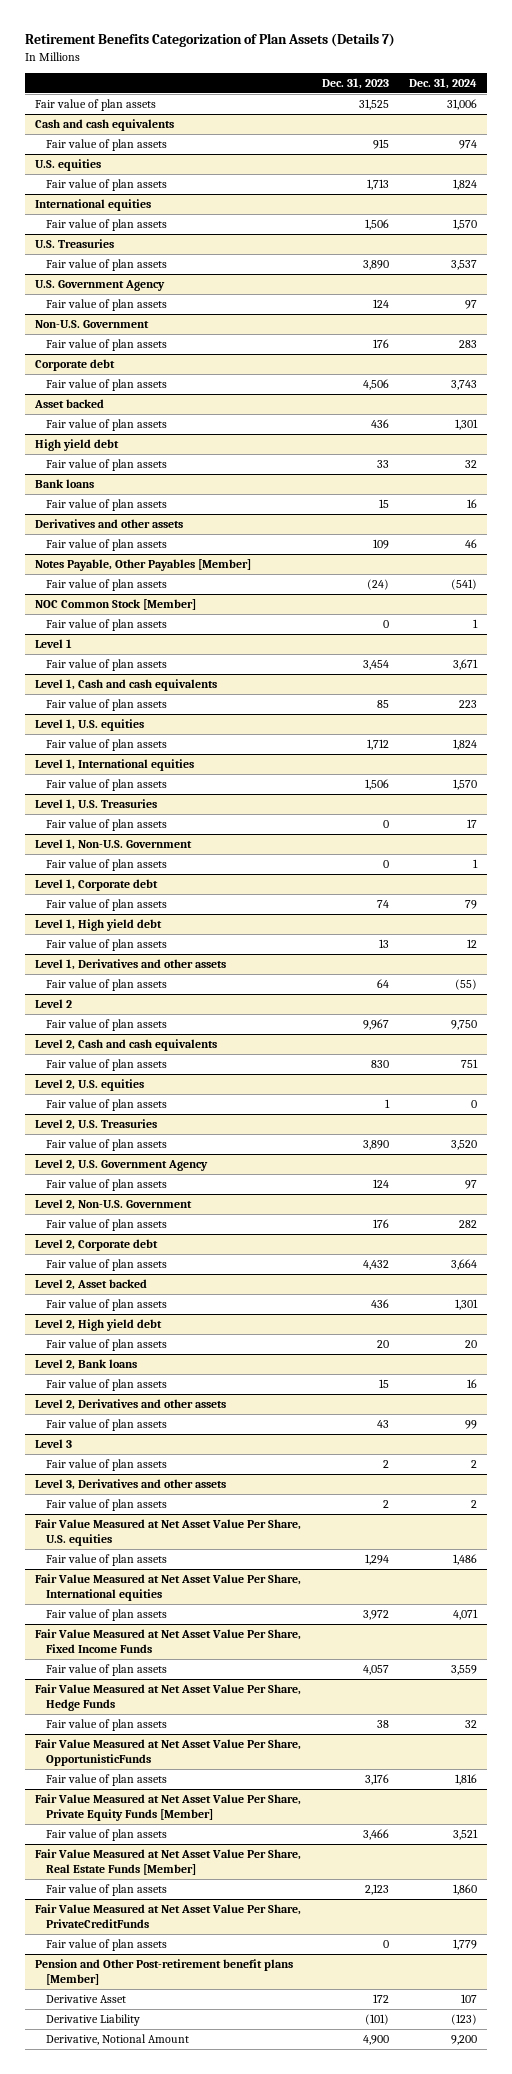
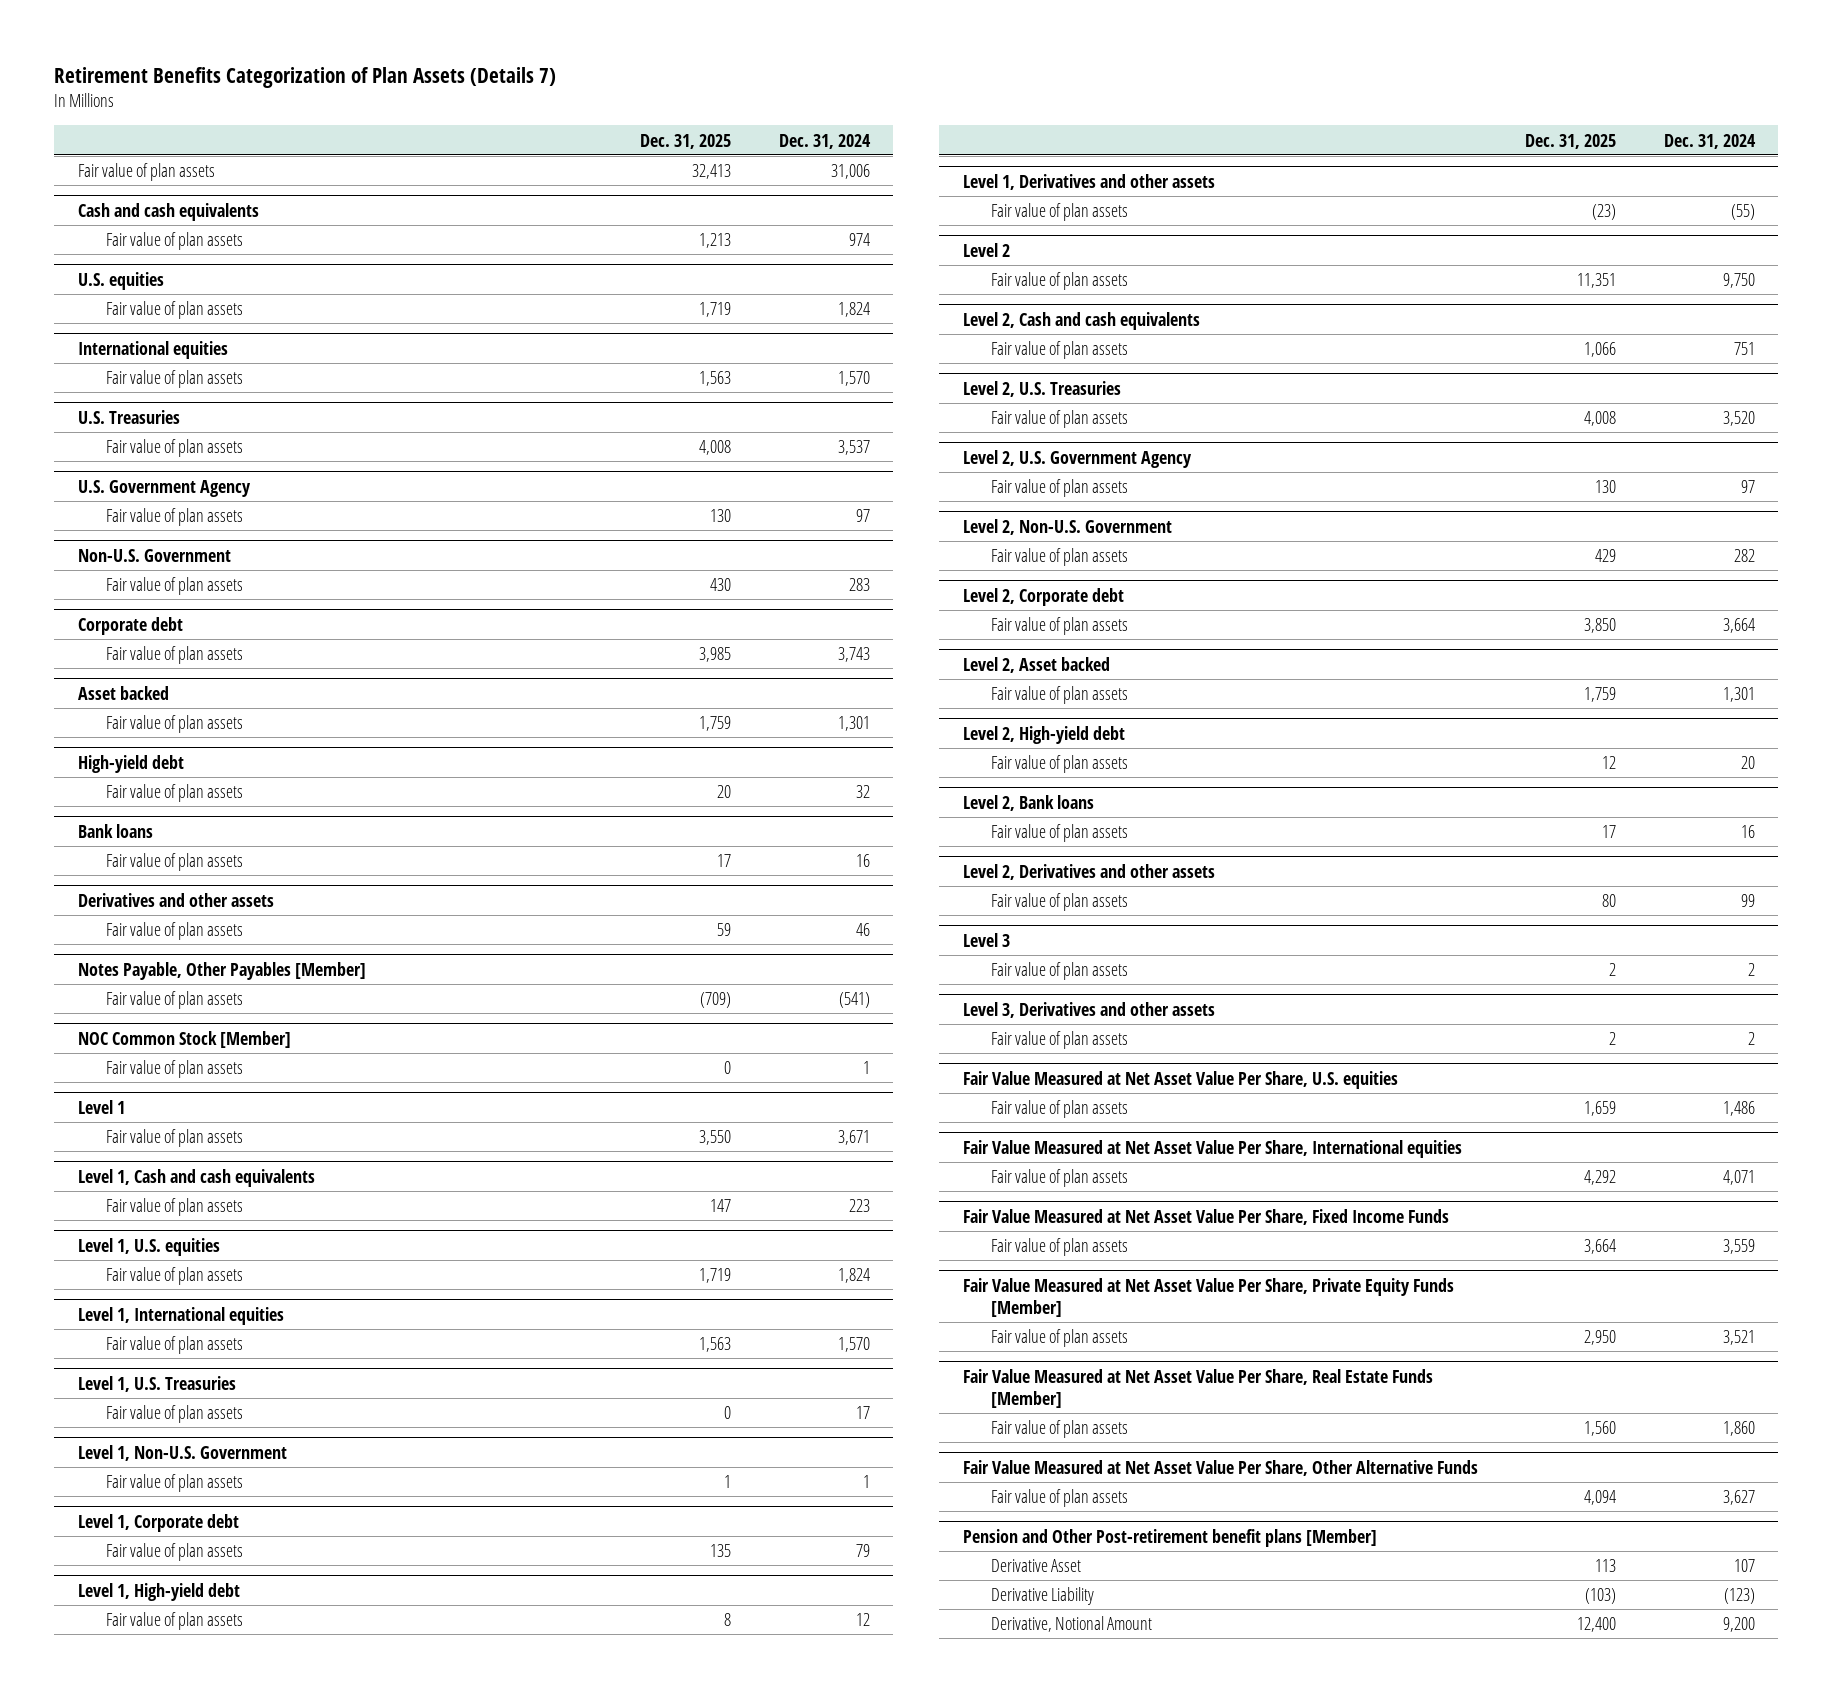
- | Dec. 31, 2023 | Dec. 31, 2024
+ | Dec. 31, 2025 | Dec. 31, 2024
- High yield debt
+ High-yield debt
- Level 1, High yield debt
+ Level 1, High-yield debt
- Level 2, U.S. equities
- Fair value of plan assets | 1 | 0
- Level 2, High yield debt
+ Level 2, High-yield debt
- Fair Value Measured at Net Asset Value Per Share, Hedge Funds
- Fair value of plan assets | 38 | 32
- Fair Value Measured at Net Asset Value Per Share, OpportunisticFunds
- Fair value of plan assets | 3,176 | 1,816
- Fair Value Measured at Net Asset Value Per Share, PrivateCreditFunds
- Fair value of plan assets | 0 | 1,779
+ Fair Value Measured at Net Asset Value Per Share, Other Alternative Funds
+ Fair value of plan assets | 4,094 | 3,627

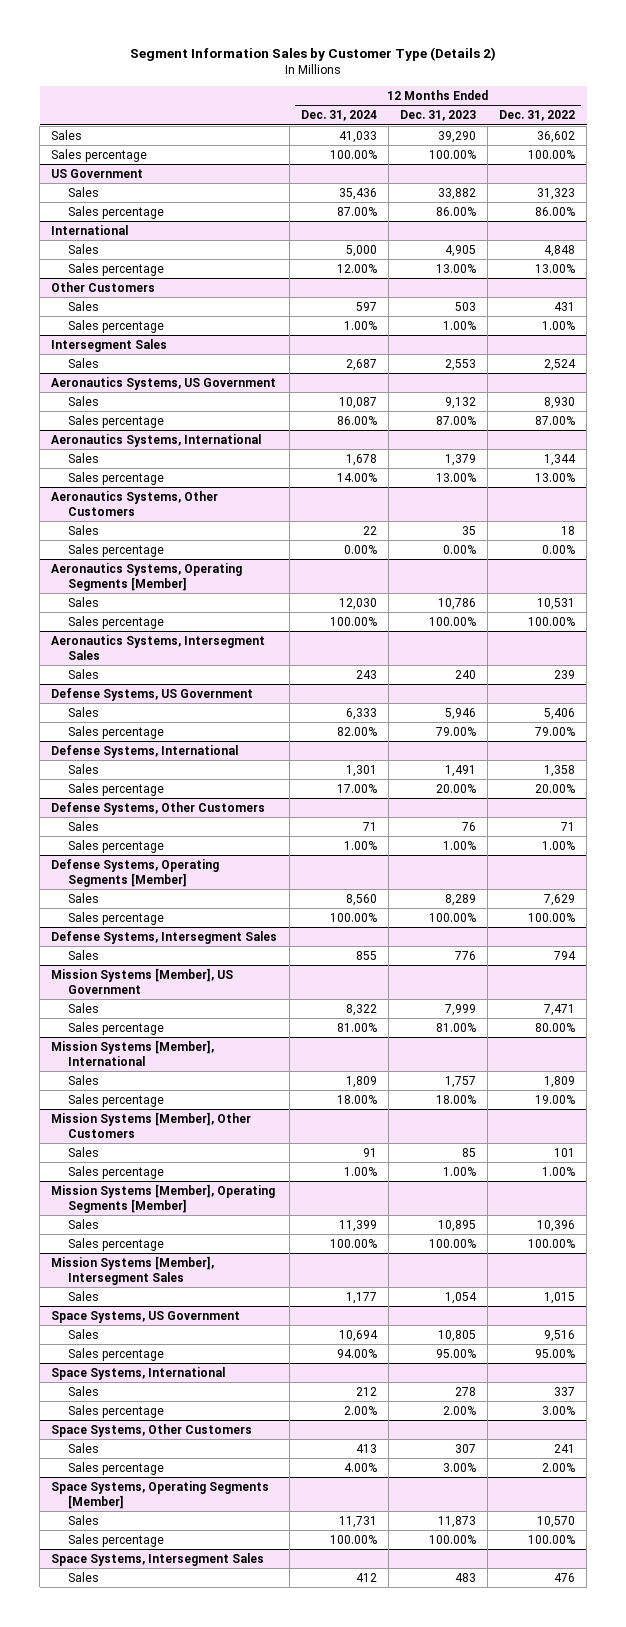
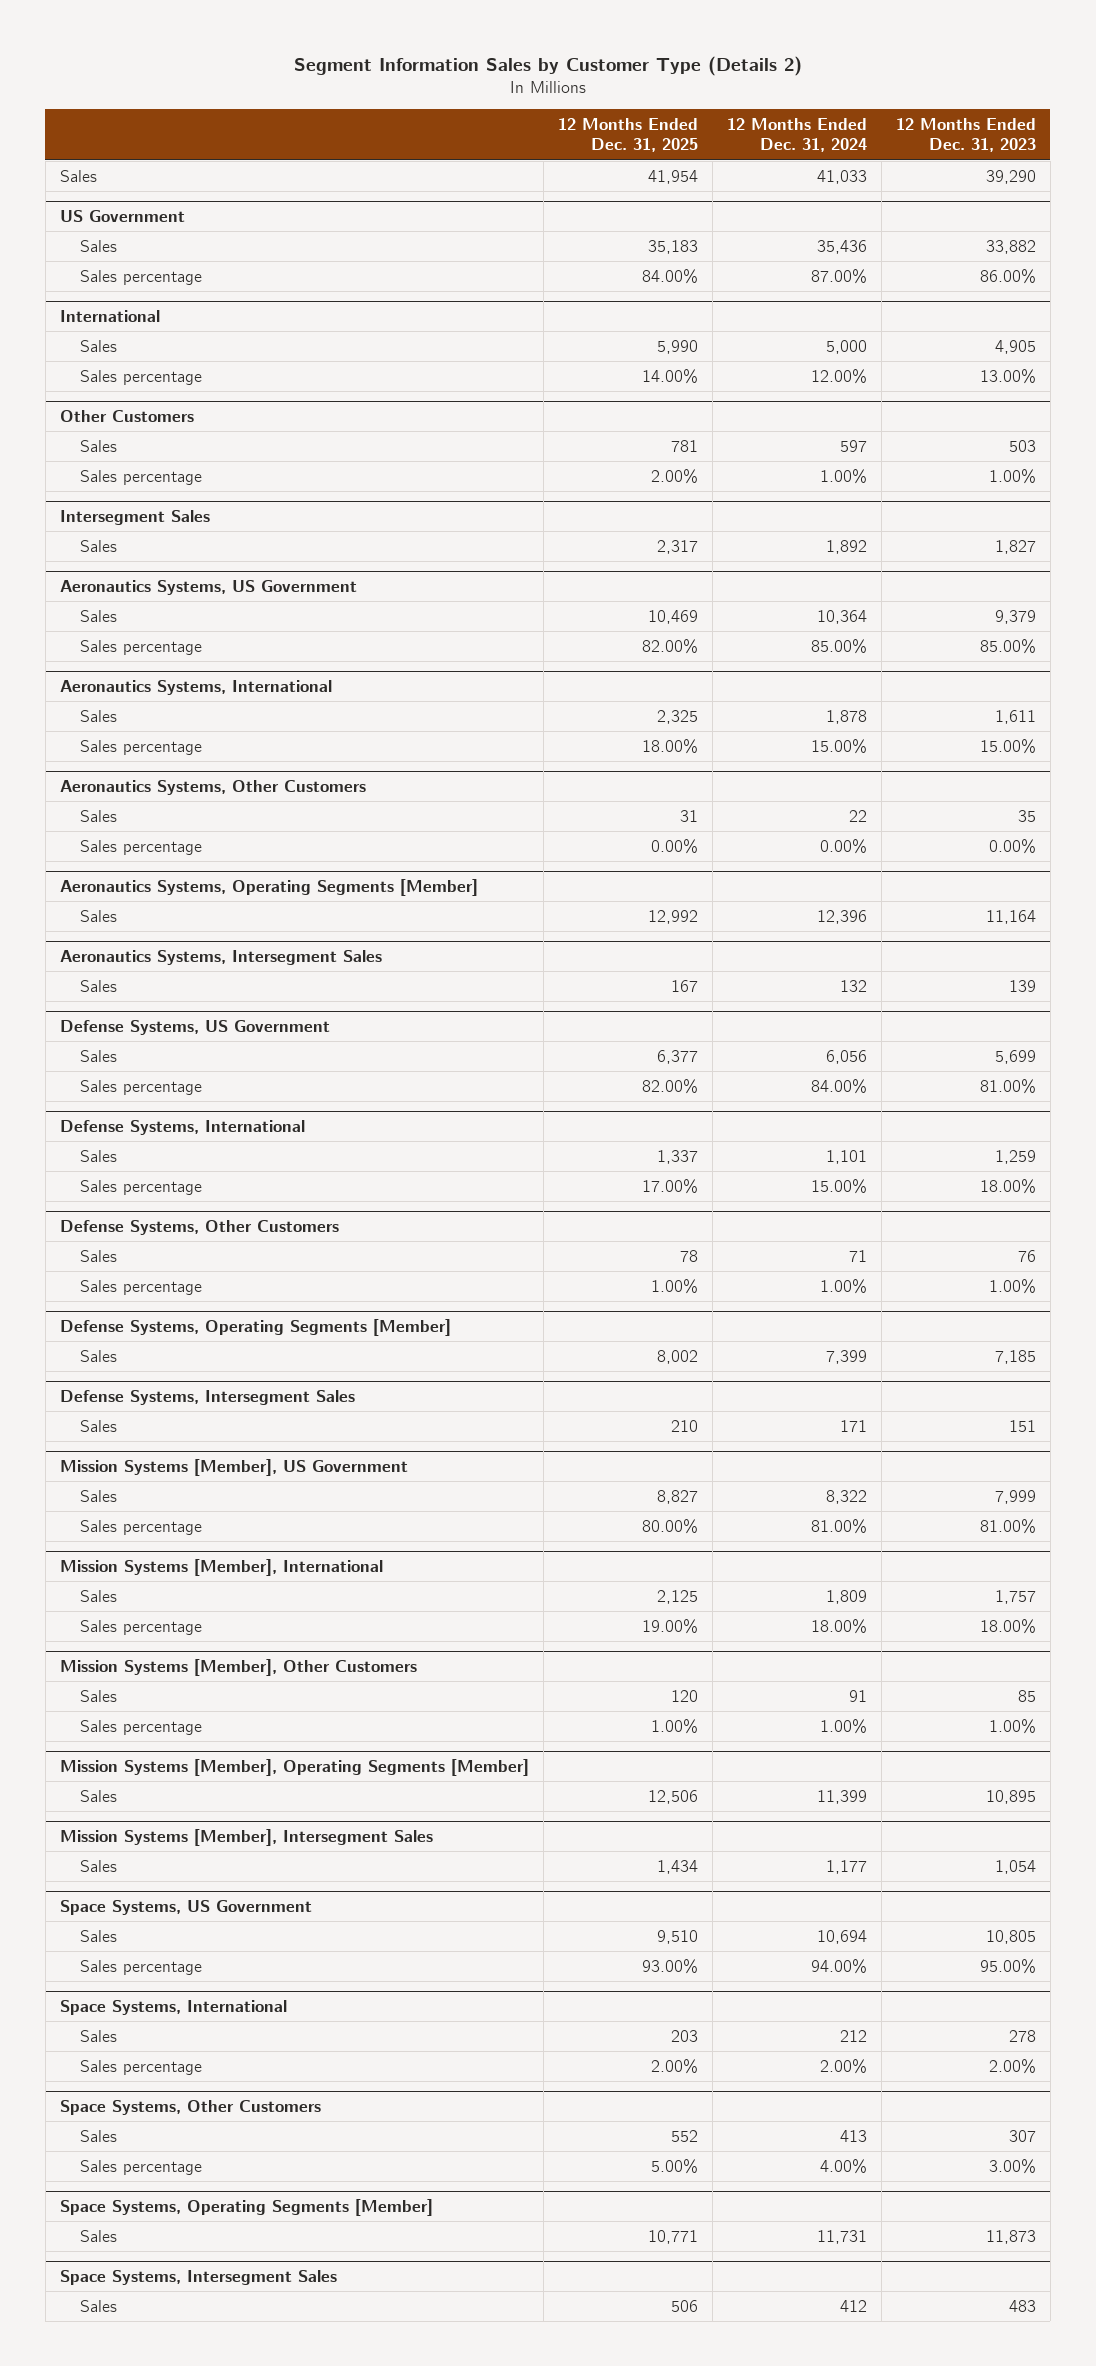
- | 12 Months Ended Dec. 31, 2024 | 12 Months Ended Dec. 31, 2023 | 12 Months Ended Dec. 31, 2022
+ | 12 Months Ended Dec. 31, 2025 | 12 Months Ended Dec. 31, 2024 | 12 Months Ended Dec. 31, 2023
- Sales percentage | 100.00% | 100.00% | 100.00%
@ Intersegment Sales
- Sales | 2,687 | 2,553 | 2,524
+ Sales | 2,317 | 1,892 | 1,827
@ Aeronautics Systems, US Government
- Sales | 10,087 | 9,132 | 8,930
- Sales percentage | 86.00% | 87.00% | 87.00%
+ Sales | 10,469 | 10,364 | 9,379
+ Sales percentage | 82.00% | 85.00% | 85.00%
@ Aeronautics Systems, International
- Sales | 1,678 | 1,379 | 1,344
- Sales percentage | 14.00% | 13.00% | 13.00%
+ Sales | 2,325 | 1,878 | 1,611
+ Sales percentage | 18.00% | 15.00% | 15.00%
@ Aeronautics Systems, Operating Segments [Member]
- Sales | 12,030 | 10,786 | 10,531
- Sales percentage | 100.00% | 100.00% | 100.00%
+ Sales | 12,992 | 12,396 | 11,164
@ Aeronautics Systems, Intersegment Sales
- Sales | 243 | 240 | 239
+ Sales | 167 | 132 | 139
@ Defense Systems, US Government
- Sales | 6,333 | 5,946 | 5,406
- Sales percentage | 82.00% | 79.00% | 79.00%
+ Sales | 6,377 | 6,056 | 5,699
+ Sales percentage | 82.00% | 84.00% | 81.00%
@ Defense Systems, International
- Sales | 1,301 | 1,491 | 1,358
- Sales percentage | 17.00% | 20.00% | 20.00%
+ Sales | 1,337 | 1,101 | 1,259
+ Sales percentage | 17.00% | 15.00% | 18.00%
@ Defense Systems, Operating Segments [Member]
- Sales | 8,560 | 8,289 | 7,629
- Sales percentage | 100.00% | 100.00% | 100.00%
+ Sales | 8,002 | 7,399 | 7,185
@ Defense Systems, Intersegment Sales
- Sales | 855 | 776 | 794
+ Sales | 210 | 171 | 151
@ Mission Systems [Member], Operating Segments [Member]
- Sales percentage | 100.00% | 100.00% | 100.00%
@ Space Systems, Operating Segments [Member]
- Sales percentage | 100.00% | 100.00% | 100.00%

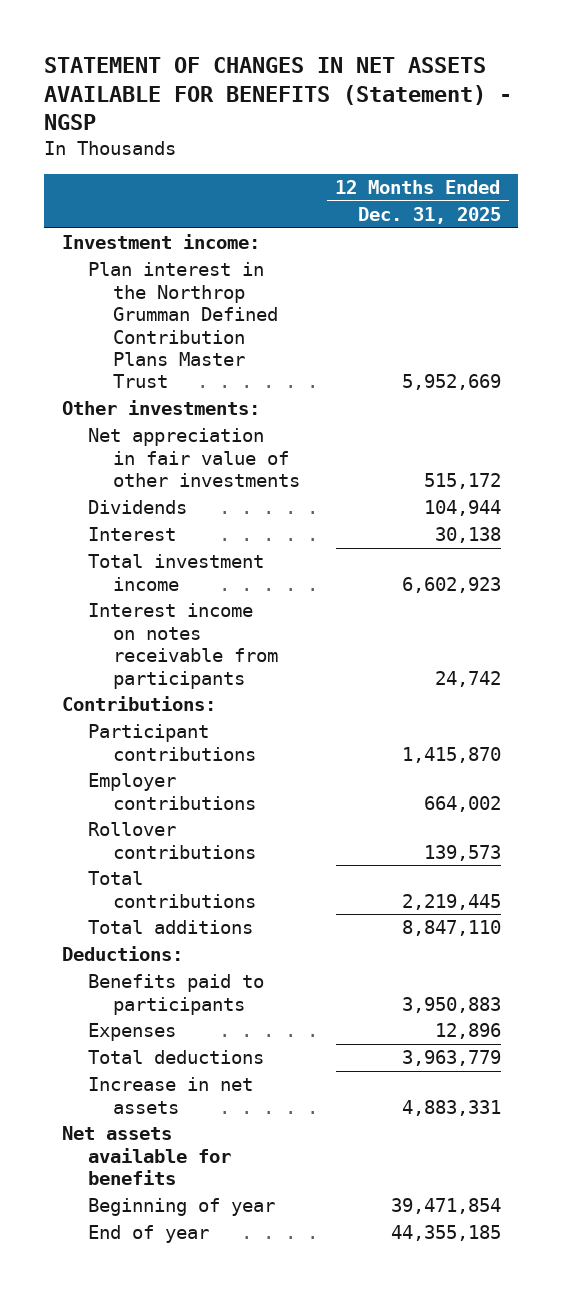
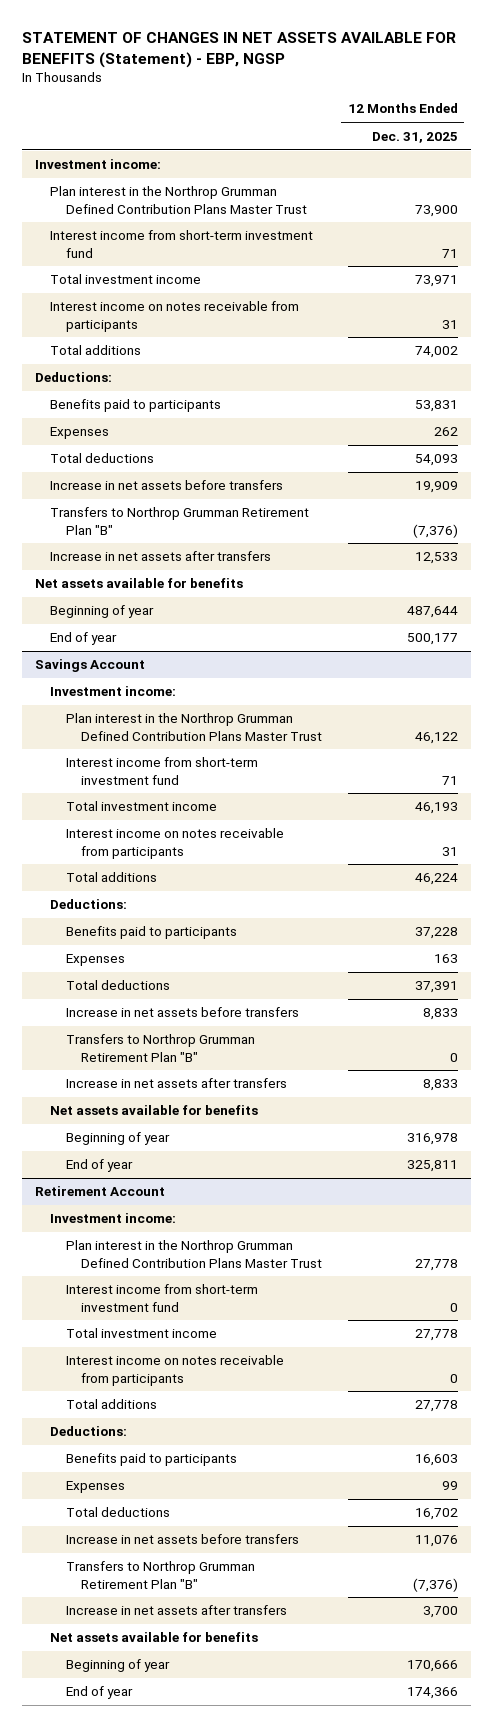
- STATEMENT OF CHANGES IN NET ASSETS AVAILABLE FOR BENEFITS (Statement) - NGSP
+ STATEMENT OF CHANGES IN NET ASSETS AVAILABLE FOR BENEFITS (Statement) - EBP, NGSP
- Plan interest in the Northrop Grumman Defined Contribution Plans Master Trust | 5,952,669
- Other investments:
- Net appreciation in fair value of other investments | 515,172
- Dividends | 104,944
- Interest | 30,138
- Total investment income | 6,602,923
- Interest income on notes receivable from participants | 24,742
- Contributions:
- Participant contributions | 1,415,870
- Employer contributions | 664,002
- Rollover contributions | 139,573
- Total contributions | 2,219,445
- Total additions | 8,847,110
+ Plan interest in the Northrop Grumman Defined Contribution Plans Master Trust | 73,900
+ Interest income from short-term investment fund | 71
+ Total investment income | 73,971
+ Interest income on notes receivable from participants | 31
+ Total additions | 74,002
- Benefits paid to participants | 3,950,883
- Expenses | 12,896
- Total deductions | 3,963,779
- Increase in net assets | 4,883,331
+ Benefits paid to participants | 53,831
+ Expenses | 262
+ Total deductions | 54,093
+ Increase in net assets before transfers | 19,909
+ Transfers to Northrop Grumman Retirement Plan "B" | (7,376)
+ Increase in net assets after transfers | 12,533
- Beginning of year | 39,471,854
- End of year | 44,355,185
+ Beginning of year | 487,644
+ End of year | 500,177
+ Savings Account
+ Investment income:
+ Plan interest in the Northrop Grumman Defined Contribution Plans Master Trust | 46,122
+ Interest income from short-term investment fund | 71
+ Total investment income | 46,193
+ Interest income on notes receivable from participants | 31
+ Total additions | 46,224
+ Deductions:
+ Benefits paid to participants | 37,228
+ Expenses | 163
+ Total deductions | 37,391
+ Increase in net assets before transfers | 8,833
+ Transfers to Northrop Grumman Retirement Plan "B" | 0
+ Increase in net assets after transfers | 8,833
+ Net assets available for benefits
+ Beginning of year | 316,978
+ End of year | 325,811
+ Retirement Account
+ Investment income:
+ Plan interest in the Northrop Grumman Defined Contribution Plans Master Trust | 27,778
+ Interest income from short-term investment fund | 0
+ Total investment income | 27,778
+ Interest income on notes receivable from participants | 0
+ Total additions | 27,778
+ Deductions:
+ Benefits paid to participants | 16,603
+ Expenses | 99
+ Total deductions | 16,702
+ Increase in net assets before transfers | 11,076
+ Transfers to Northrop Grumman Retirement Plan "B" | (7,376)
+ Increase in net assets after transfers | 3,700
+ Net assets available for benefits
+ Beginning of year | 170,666
+ End of year | 174,366

